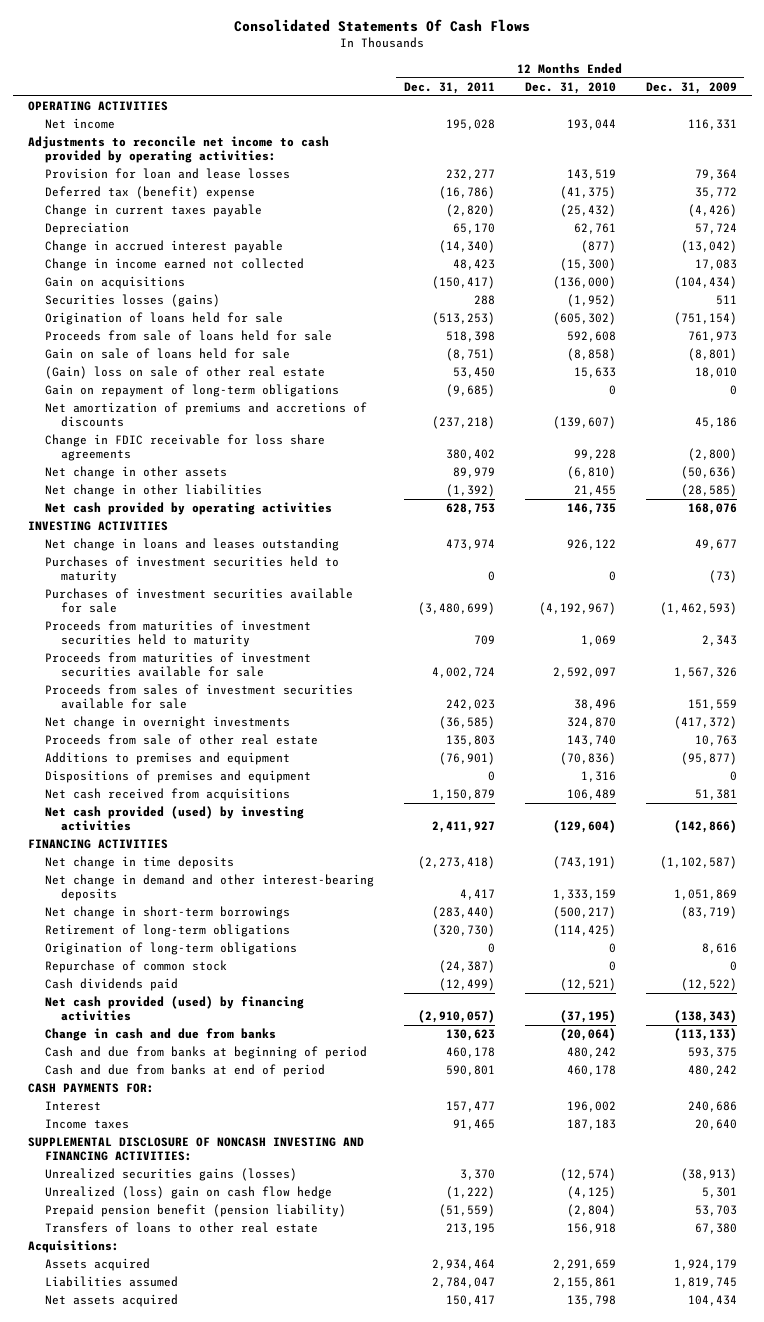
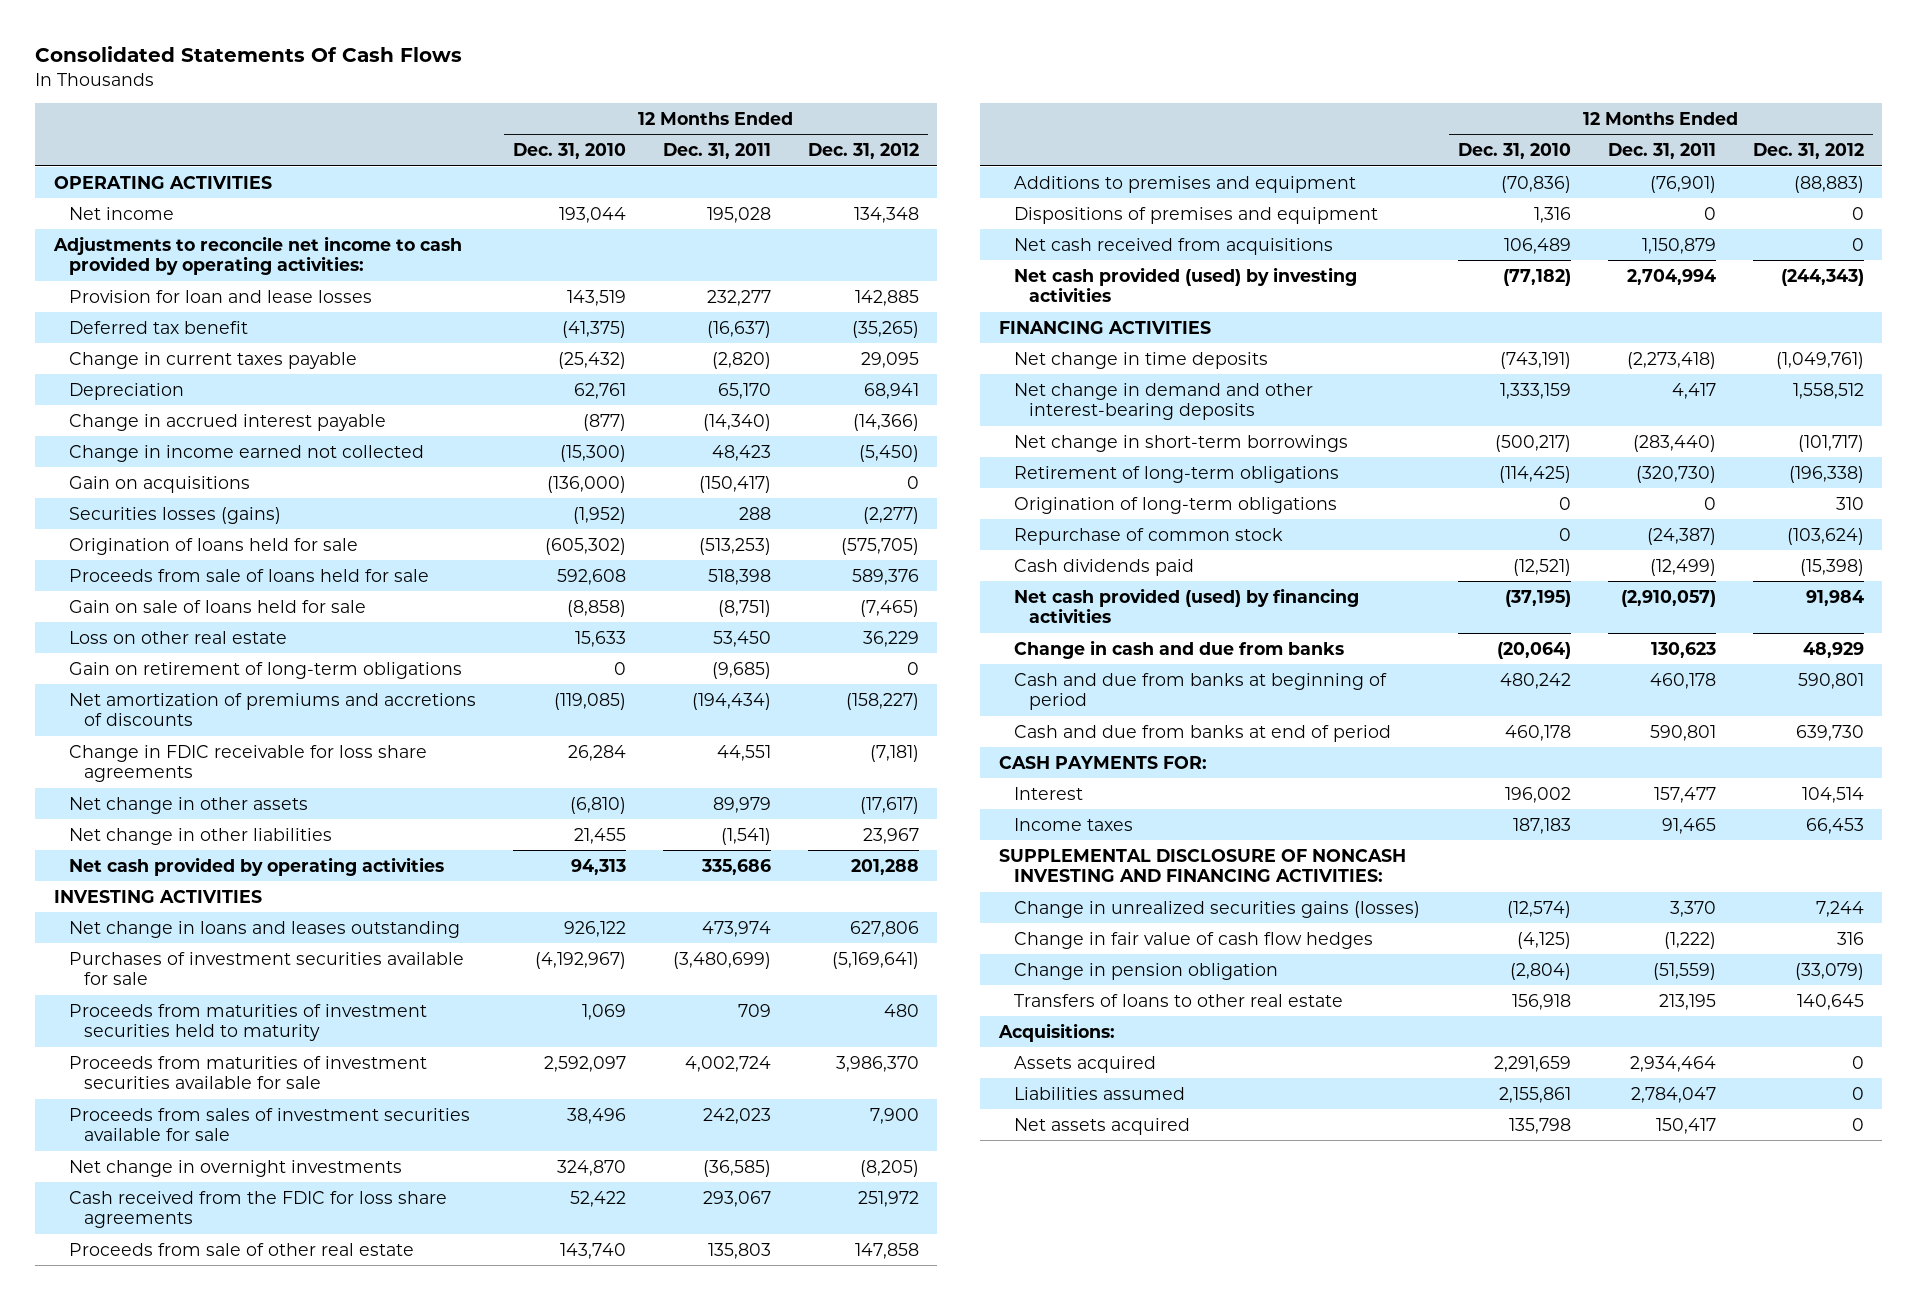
- | 12 Months Ended Dec. 31, 2011 | 12 Months Ended Dec. 31, 2010 | 12 Months Ended Dec. 31, 2009
+ | 12 Months Ended Dec. 31, 2010 | 12 Months Ended Dec. 31, 2011 | 12 Months Ended Dec. 31, 2012
- Deferred tax (benefit) expense | (16,786) | (41,375) | 35,772
+ Deferred tax benefit | (41,375) | (16,637) | (35,265)
- (Gain) loss on sale of other real estate | 53,450 | 15,633 | 18,010
- Gain on repayment of long-term obligations | (9,685) | 0 | 0
- Net amortization of premiums and accretions of discounts | (237,218) | (139,607) | 45,186
- Change in FDIC receivable for loss share agreements | 380,402 | 99,228 | (2,800)
+ Loss on other real estate | 15,633 | 53,450 | 36,229
+ Gain on retirement of long-term obligations | 0 | (9,685) | 0
+ Net amortization of premiums and accretions of discounts | (119,085) | (194,434) | (158,227)
+ Change in FDIC receivable for loss share agreements | 26,284 | 44,551 | (7,181)
- Net change in other liabilities | (1,392) | 21,455 | (28,585)
- Net cash provided by operating activities | 628,753 | 146,735 | 168,076
+ Net change in other liabilities | 21,455 | (1,541) | 23,967
+ Net cash provided by operating activities | 94,313 | 335,686 | 201,288
- Purchases of investment securities held to maturity | 0 | 0 | (73)
+ Cash received from the FDIC for loss share agreements | 52,422 | 293,067 | 251,972
- Net cash provided (used) by investing activities | 2,411,927 | (129,604) | (142,866)
+ Net cash provided (used) by investing activities | (77,182) | 2,704,994 | (244,343)
- Unrealized securities gains (losses) | 3,370 | (12,574) | (38,913)
- Unrealized (loss) gain on cash flow hedge | (1,222) | (4,125) | 5,301
- Prepaid pension benefit (pension liability) | (51,559) | (2,804) | 53,703
+ Change in unrealized securities gains (losses) | (12,574) | 3,370 | 7,244
+ Change in fair value of cash flow hedges | (4,125) | (1,222) | 316
+ Change in pension obligation | (2,804) | (51,559) | (33,079)

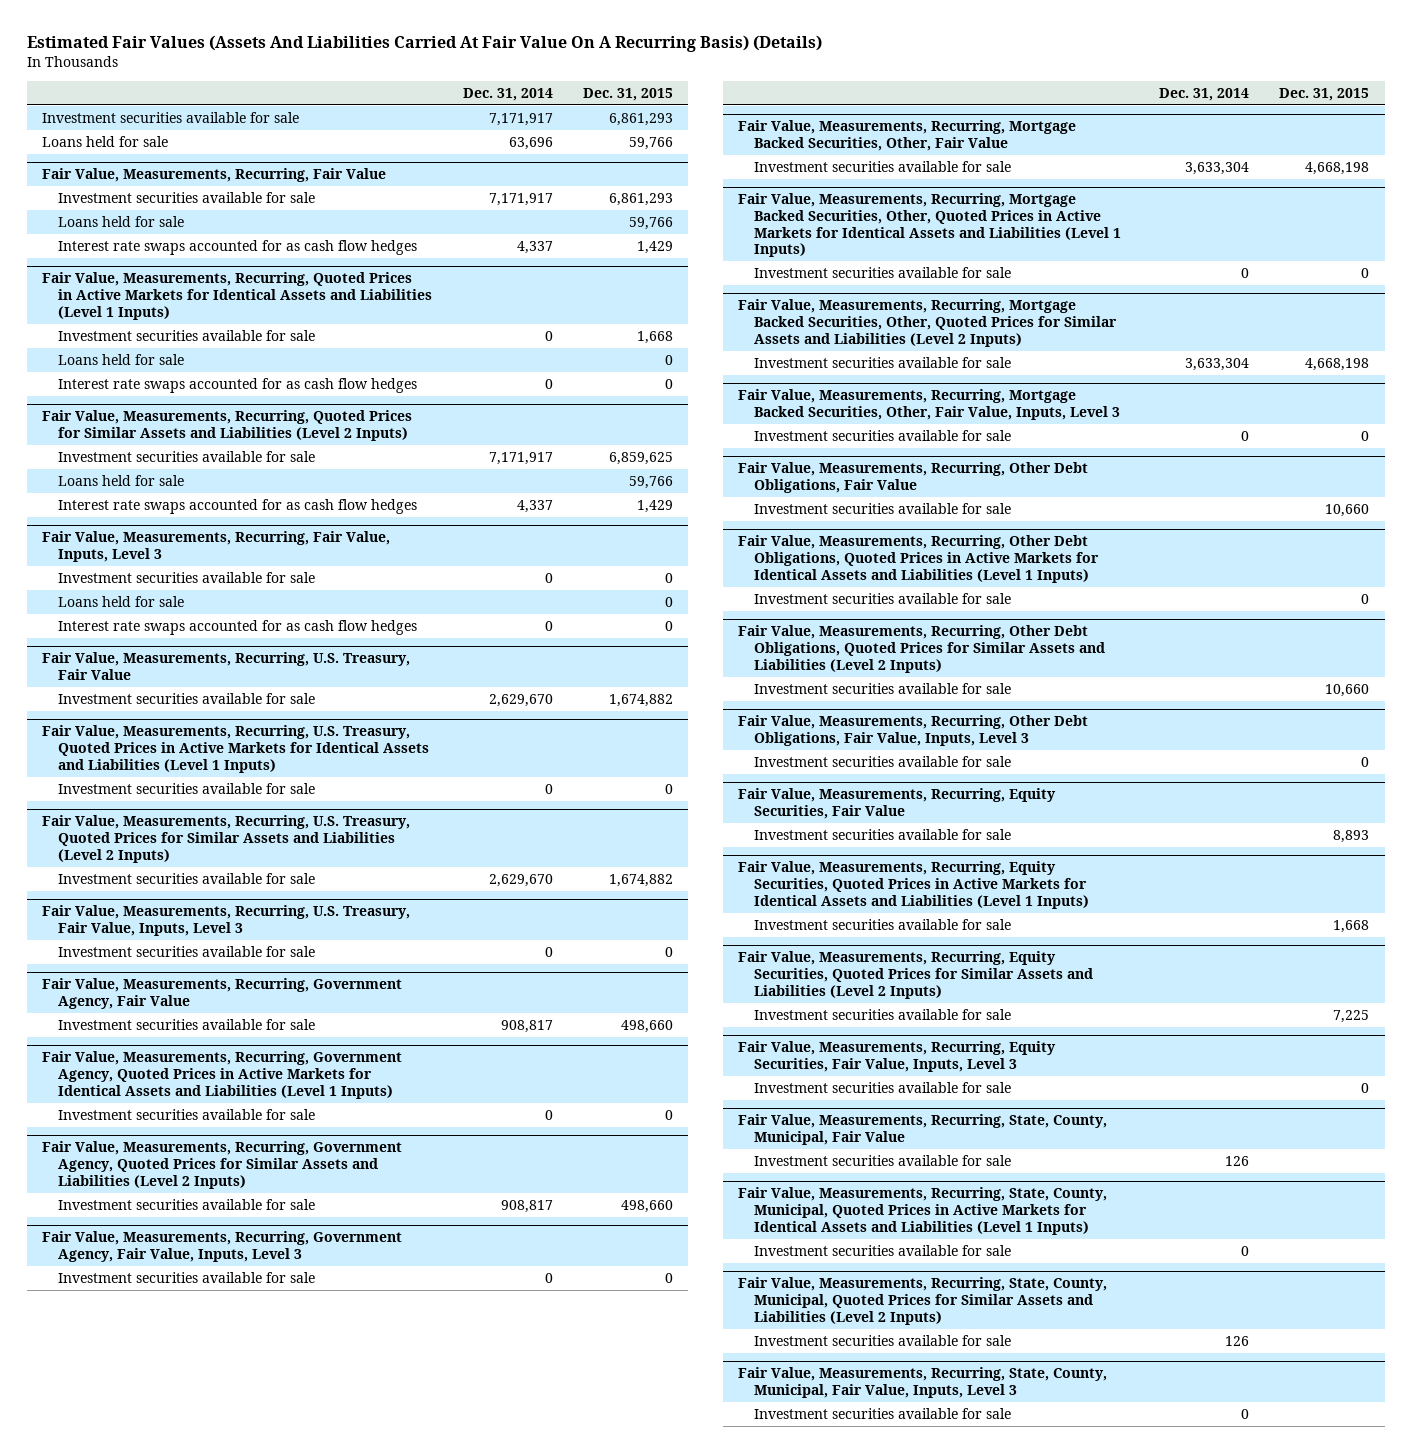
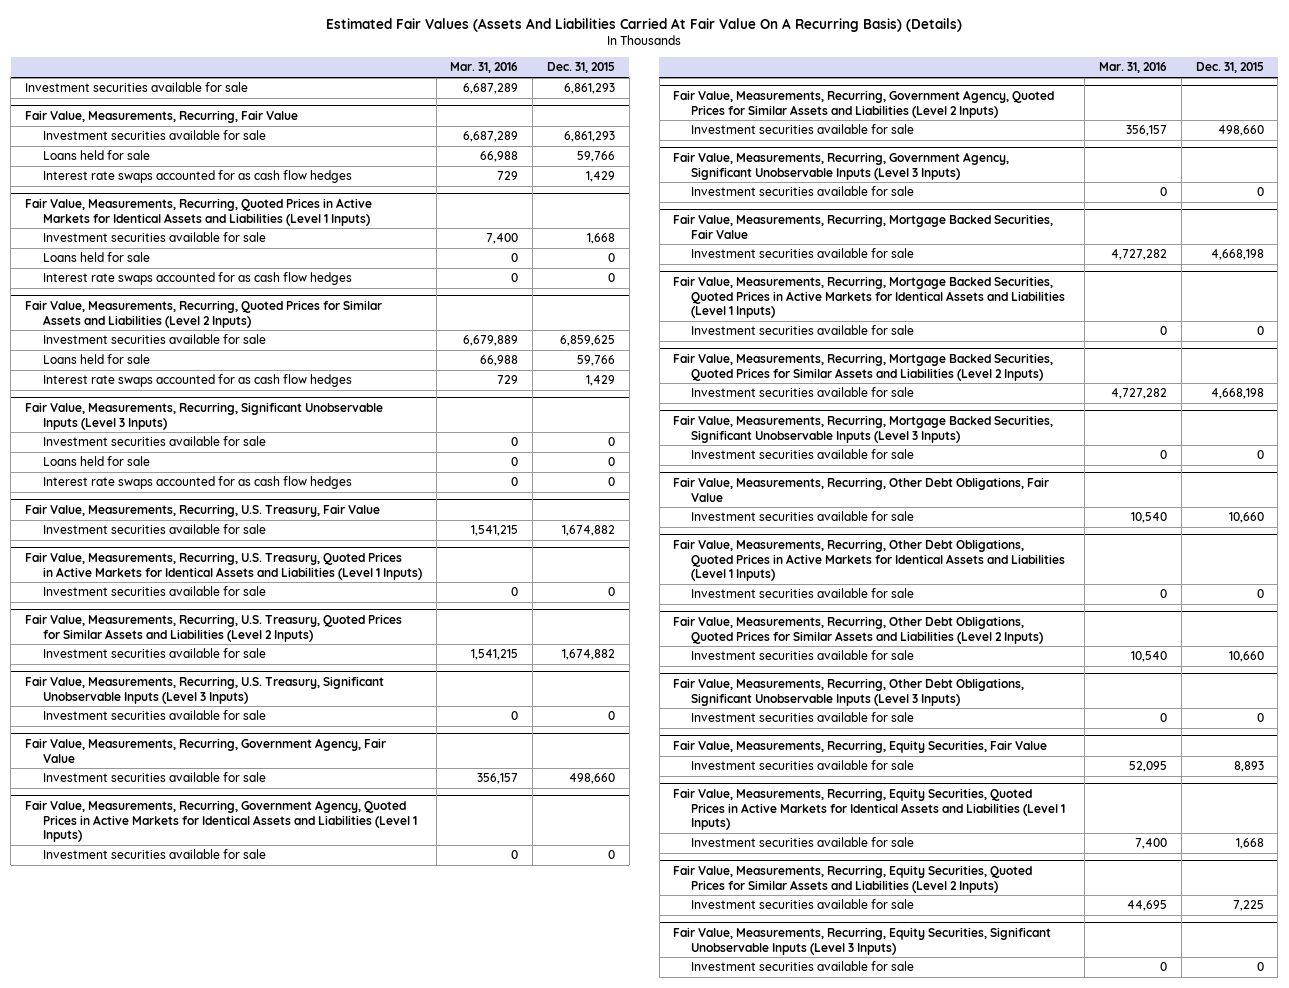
- | Dec. 31, 2014 | Dec. 31, 2015
+ | Mar. 31, 2016 | Dec. 31, 2015
- Loans held for sale | 63,696 | 59,766
- Fair Value, Measurements, Recurring, Fair Value, Inputs, Level 3
+ Fair Value, Measurements, Recurring, Significant Unobservable Inputs (Level 3 Inputs)
- Fair Value, Measurements, Recurring, U.S. Treasury, Fair Value, Inputs, Level 3
+ Fair Value, Measurements, Recurring, U.S. Treasury, Significant Unobservable Inputs (Level 3 Inputs)
- Fair Value, Measurements, Recurring, Government Agency, Fair Value, Inputs, Level 3
+ Fair Value, Measurements, Recurring, Government Agency, Significant Unobservable Inputs (Level 3 Inputs)
- Fair Value, Measurements, Recurring, Mortgage Backed Securities, Other, Fair Value
+ Fair Value, Measurements, Recurring, Mortgage Backed Securities, Fair Value
- Fair Value, Measurements, Recurring, Mortgage Backed Securities, Other, Quoted Prices in Active Markets for Identical Assets and Liabilities (Level 1 Inputs)
+ Fair Value, Measurements, Recurring, Mortgage Backed Securities, Quoted Prices in Active Markets for Identical Assets and Liabilities (Level 1 Inputs)
- Fair Value, Measurements, Recurring, Mortgage Backed Securities, Other, Quoted Prices for Similar Assets and Liabilities (Level 2 Inputs)
+ Fair Value, Measurements, Recurring, Mortgage Backed Securities, Quoted Prices for Similar Assets and Liabilities (Level 2 Inputs)
- Fair Value, Measurements, Recurring, Mortgage Backed Securities, Other, Fair Value, Inputs, Level 3
+ Fair Value, Measurements, Recurring, Mortgage Backed Securities, Significant Unobservable Inputs (Level 3 Inputs)
- Fair Value, Measurements, Recurring, Other Debt Obligations, Fair Value, Inputs, Level 3
+ Fair Value, Measurements, Recurring, Other Debt Obligations, Significant Unobservable Inputs (Level 3 Inputs)
- Fair Value, Measurements, Recurring, Equity Securities, Fair Value, Inputs, Level 3
+ Fair Value, Measurements, Recurring, Equity Securities, Significant Unobservable Inputs (Level 3 Inputs)
- Fair Value, Measurements, Recurring, State, County, Municipal, Fair Value
- Investment securities available for sale | 126 |
- Fair Value, Measurements, Recurring, State, County, Municipal, Quoted Prices in Active Markets for Identical Assets and Liabilities (Level 1 Inputs)
- Investment securities available for sale | 0 |
- Fair Value, Measurements, Recurring, State, County, Municipal, Quoted Prices for Similar Assets and Liabilities (Level 2 Inputs)
- Investment securities available for sale | 126 |
- Fair Value, Measurements, Recurring, State, County, Municipal, Fair Value, Inputs, Level 3
- Investment securities available for sale | 0 |

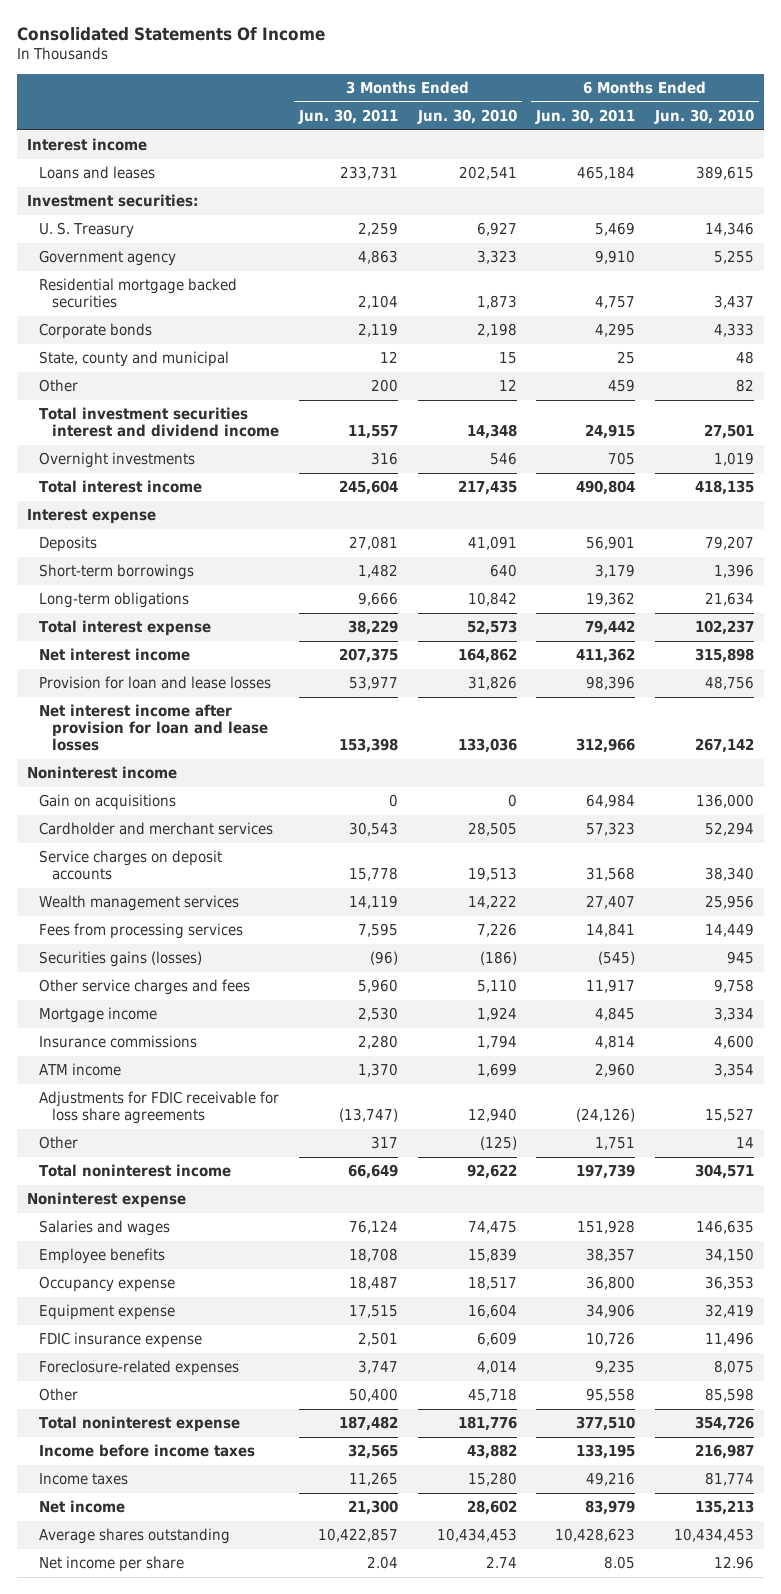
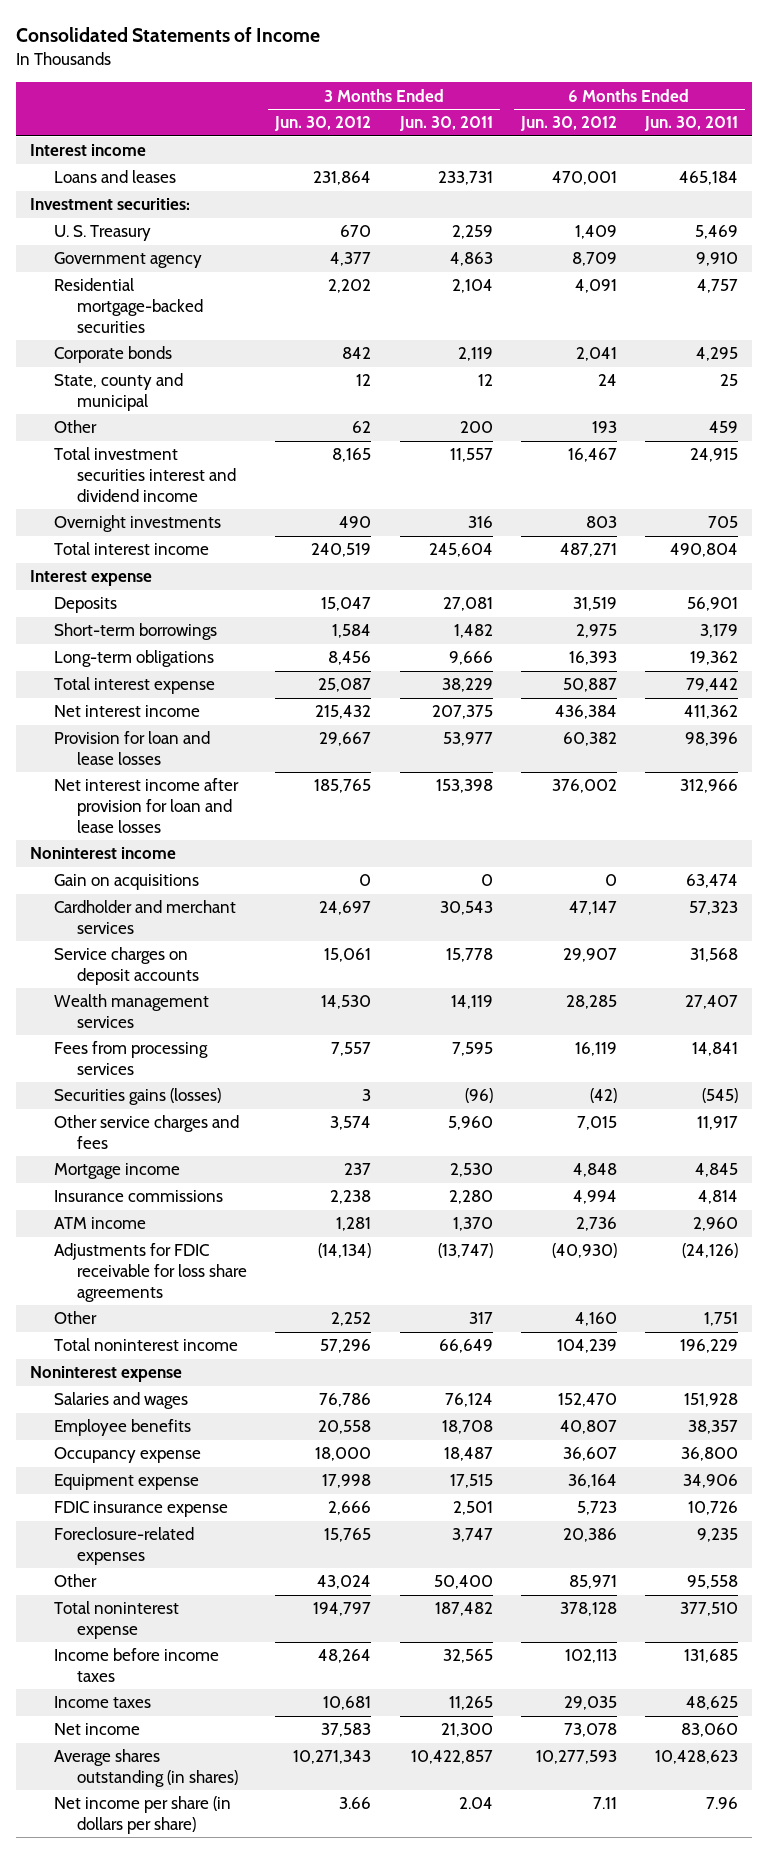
- Consolidated Statements Of Income
+ Consolidated Statements of Income
- | 3 Months Ended Jun. 30, 2011 | 3 Months Ended Jun. 30, 2010 | 6 Months Ended Jun. 30, 2011 | 6 Months Ended Jun. 30, 2010
+ | 3 Months Ended Jun. 30, 2012 | 3 Months Ended Jun. 30, 2011 | 6 Months Ended Jun. 30, 2012 | 6 Months Ended Jun. 30, 2011
- Residential mortgage backed securities | 2,104 | 1,873 | 4,757 | 3,437
+ Residential mortgage-backed securities | 2,202 | 2,104 | 4,091 | 4,757
- Gain on acquisitions | 0 | 0 | 64,984 | 136,000
+ Gain on acquisitions | 0 | 0 | 0 | 63,474
- Total noninterest income | 66,649 | 92,622 | 197,739 | 304,571
+ Total noninterest income | 57,296 | 66,649 | 104,239 | 196,229
- Income before income taxes | 32,565 | 43,882 | 133,195 | 216,987
- Income taxes | 11,265 | 15,280 | 49,216 | 81,774
- Net income | 21,300 | 28,602 | 83,979 | 135,213
- Average shares outstanding | 10,422,857 | 10,434,453 | 10,428,623 | 10,434,453
- Net income per share | 2.04 | 2.74 | 8.05 | 12.96
+ Income before income taxes | 48,264 | 32,565 | 102,113 | 131,685
+ Income taxes | 10,681 | 11,265 | 29,035 | 48,625
+ Net income | 37,583 | 21,300 | 73,078 | 83,060
+ Average shares outstanding (in shares) | 10,271,343 | 10,422,857 | 10,277,593 | 10,428,623
+ Net income per share (in dollars per share) | 3.66 | 2.04 | 7.11 | 7.96

